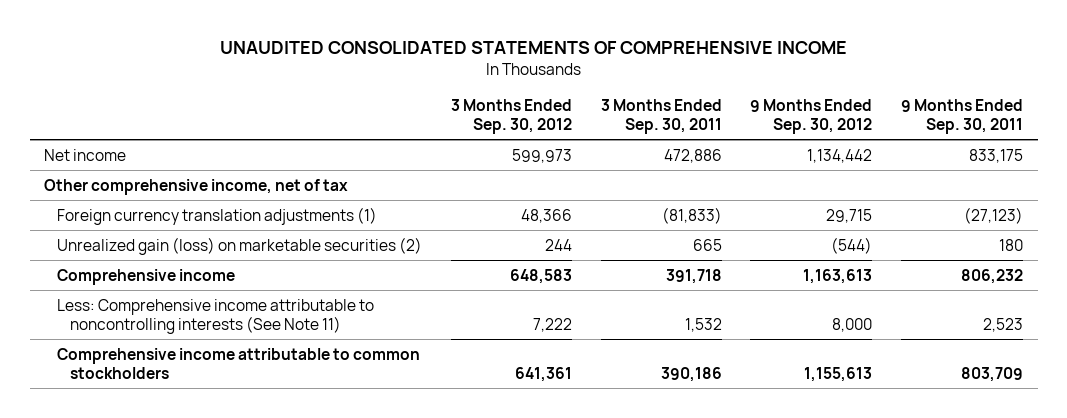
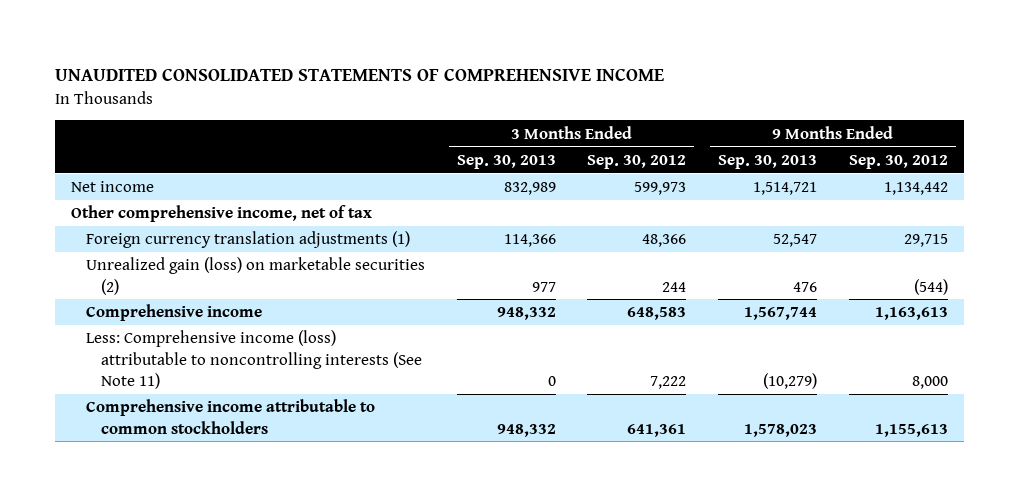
- | 3 Months Ended Sep. 30, 2012 | 3 Months Ended Sep. 30, 2011 | 9 Months Ended Sep. 30, 2012 | 9 Months Ended Sep. 30, 2011
+ | 3 Months Ended Sep. 30, 2013 | 3 Months Ended Sep. 30, 2012 | 9 Months Ended Sep. 30, 2013 | 9 Months Ended Sep. 30, 2012
- Less: Comprehensive income attributable to noncontrolling interests (See Note 11) | 7,222 | 1,532 | 8,000 | 2,523
+ Less: Comprehensive income (loss) attributable to noncontrolling interests (See Note 11) | 0 | 7,222 | (10,279) | 8,000

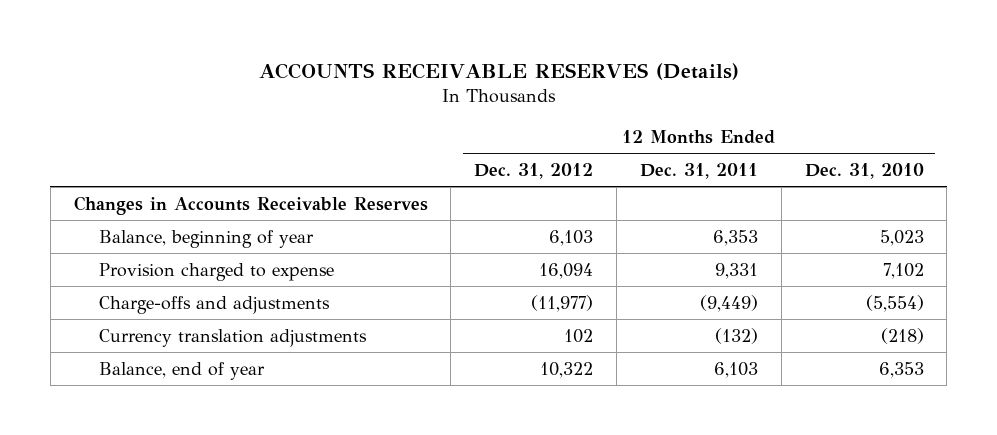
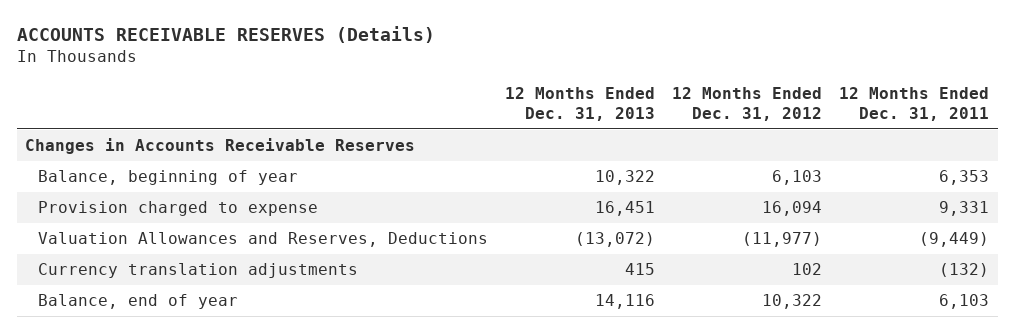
- | 12 Months Ended Dec. 31, 2012 | 12 Months Ended Dec. 31, 2011 | 12 Months Ended Dec. 31, 2010
+ | 12 Months Ended Dec. 31, 2013 | 12 Months Ended Dec. 31, 2012 | 12 Months Ended Dec. 31, 2011
- Charge-offs and adjustments | (11,977) | (9,449) | (5,554)
+ Valuation Allowances and Reserves, Deductions | (13,072) | (11,977) | (9,449)

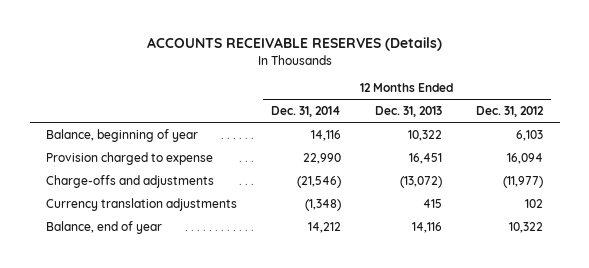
- | 12 Months Ended Dec. 31, 2013 | 12 Months Ended Dec. 31, 2012 | 12 Months Ended Dec. 31, 2011
+ | 12 Months Ended Dec. 31, 2014 | 12 Months Ended Dec. 31, 2013 | 12 Months Ended Dec. 31, 2012
- Changes in Accounts Receivable Reserves
- Valuation Allowances and Reserves, Deductions | (13,072) | (11,977) | (9,449)
+ Charge-offs and adjustments | (21,546) | (13,072) | (11,977)

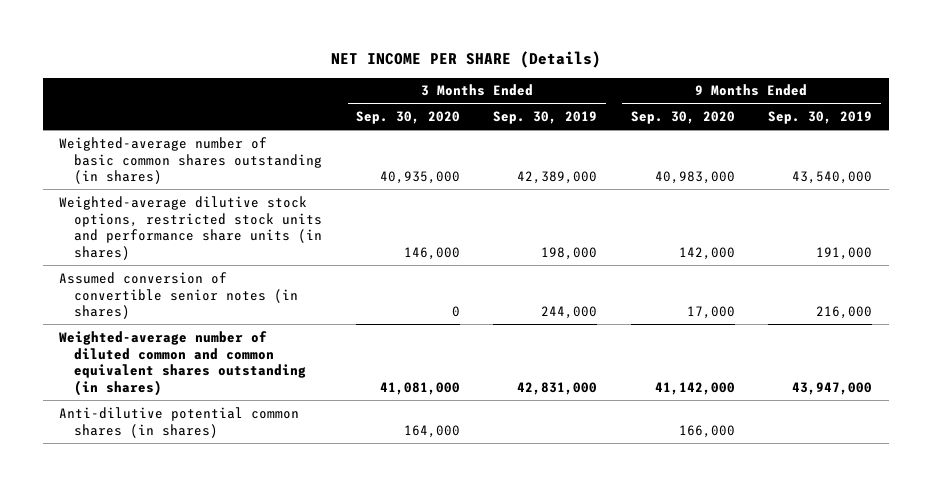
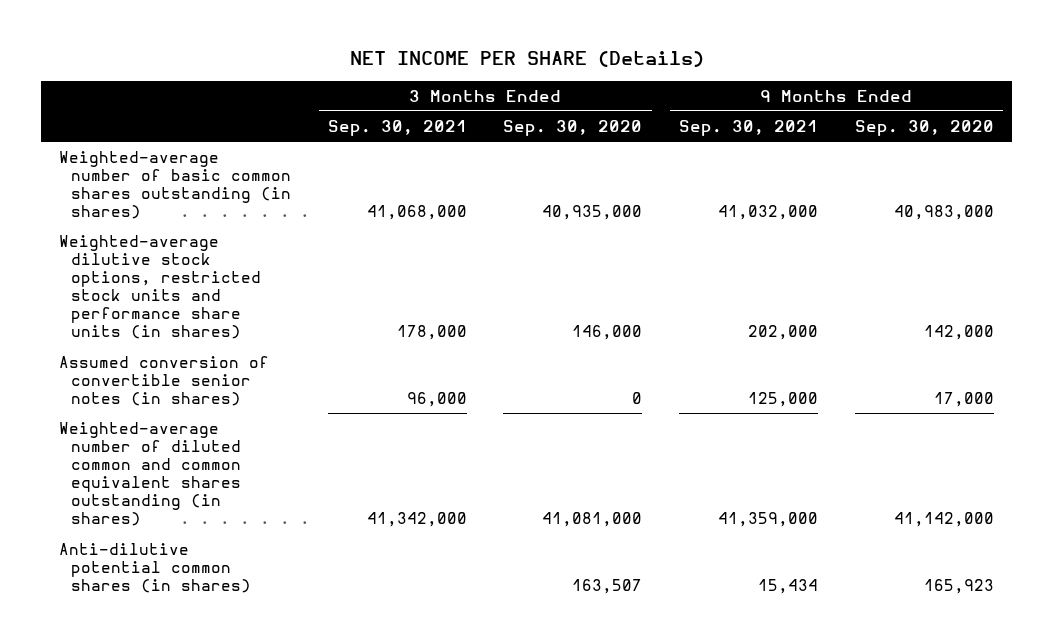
- | 3 Months Ended Sep. 30, 2020 | 3 Months Ended Sep. 30, 2019 | 9 Months Ended Sep. 30, 2020 | 9 Months Ended Sep. 30, 2019
+ | 3 Months Ended Sep. 30, 2021 | 3 Months Ended Sep. 30, 2020 | 9 Months Ended Sep. 30, 2021 | 9 Months Ended Sep. 30, 2020
- Anti-dilutive potential common shares (in shares) | 164,000 | | 166,000 |
+ Anti-dilutive potential common shares (in shares) | | 163,507 | 15,434 | 165,923

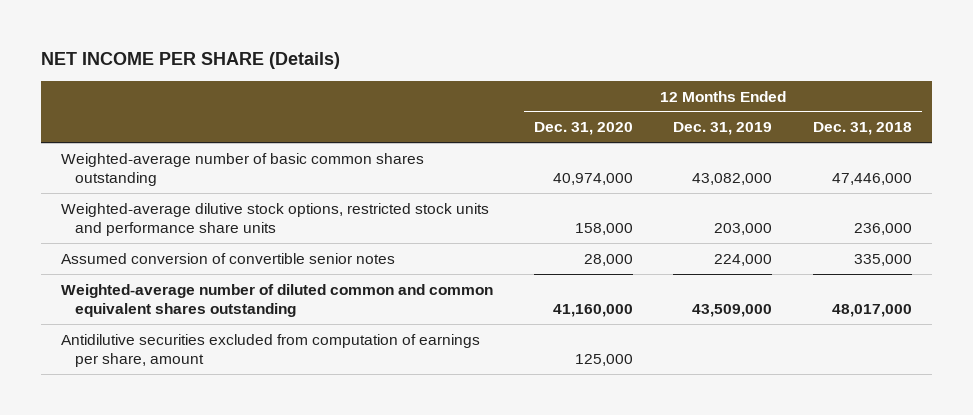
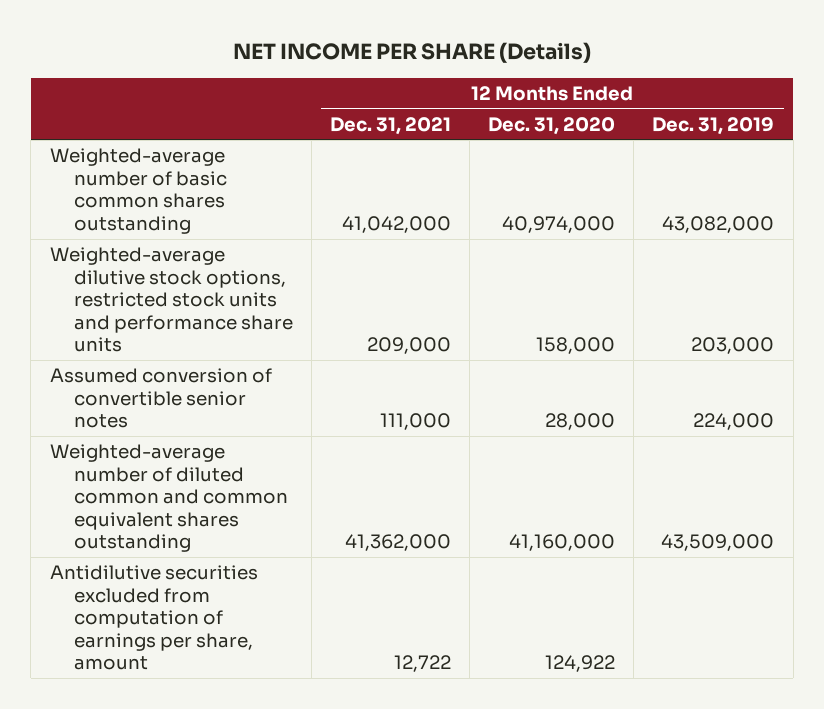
- | 12 Months Ended Dec. 31, 2020 | 12 Months Ended Dec. 31, 2019 | 12 Months Ended Dec. 31, 2018
+ | 12 Months Ended Dec. 31, 2021 | 12 Months Ended Dec. 31, 2020 | 12 Months Ended Dec. 31, 2019
- Antidilutive securities excluded from computation of earnings per share, amount | 125,000 | |
+ Antidilutive securities excluded from computation of earnings per share, amount | 12,722 | 124,922 |

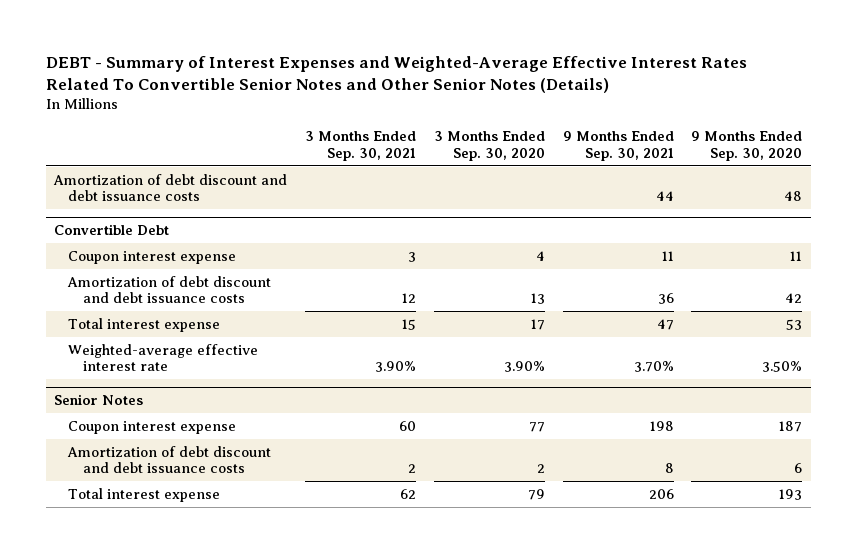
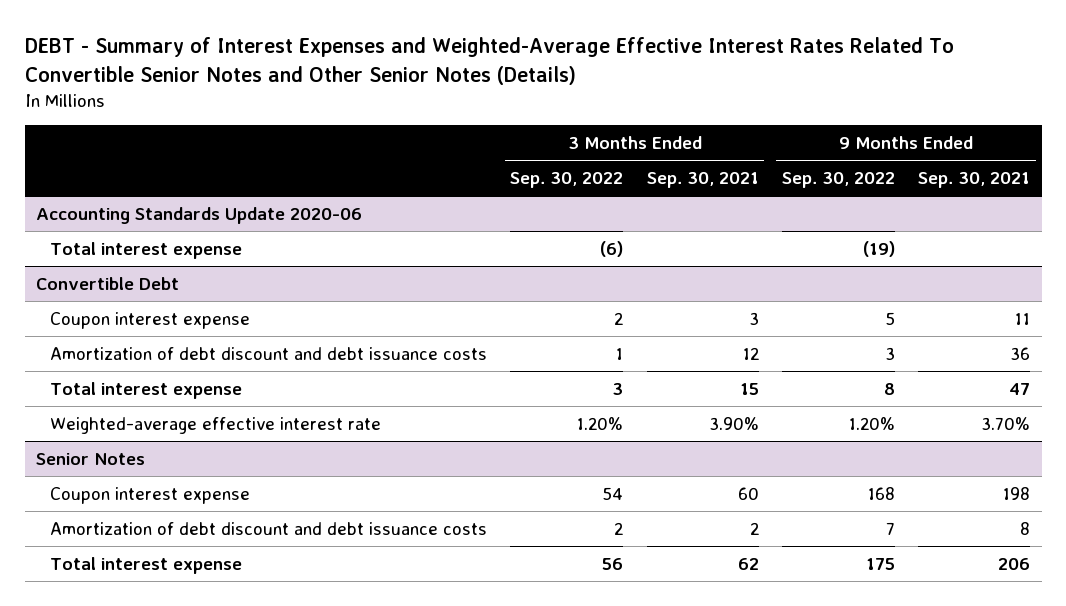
- | 3 Months Ended Sep. 30, 2021 | 3 Months Ended Sep. 30, 2020 | 9 Months Ended Sep. 30, 2021 | 9 Months Ended Sep. 30, 2020
+ | 3 Months Ended Sep. 30, 2022 | 3 Months Ended Sep. 30, 2021 | 9 Months Ended Sep. 30, 2022 | 9 Months Ended Sep. 30, 2021
- Amortization of debt discount and debt issuance costs | | | 44 | 48
+ Accounting Standards Update 2020-06
+ Total interest expense | (6) | | (19) |

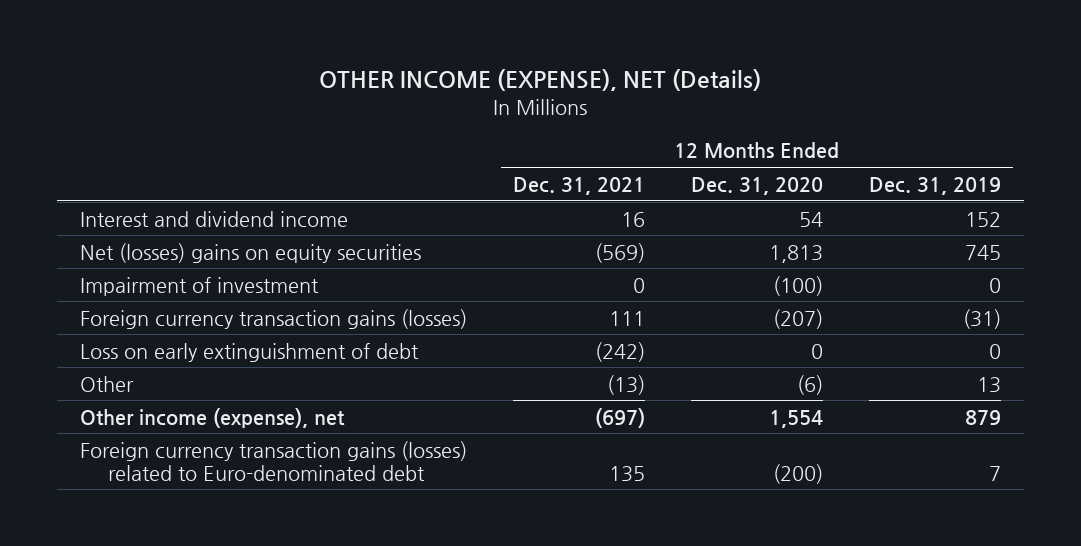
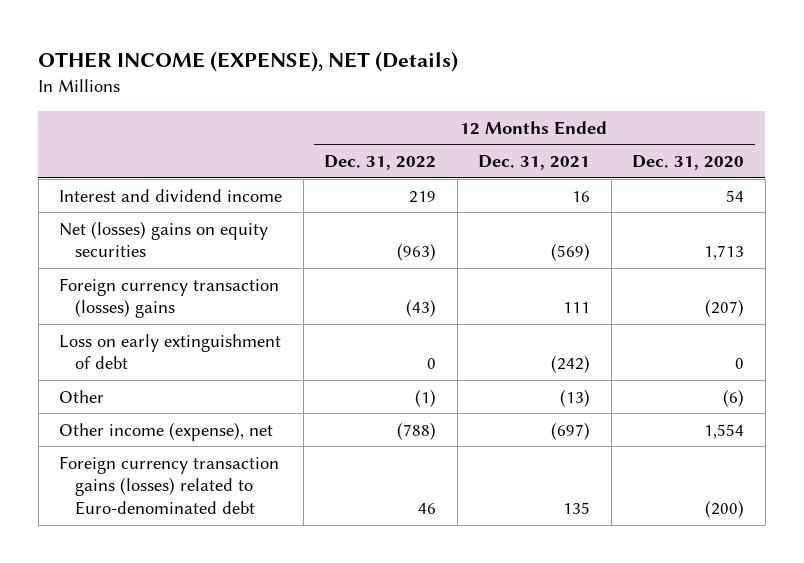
- | 12 Months Ended Dec. 31, 2021 | 12 Months Ended Dec. 31, 2020 | 12 Months Ended Dec. 31, 2019
+ | 12 Months Ended Dec. 31, 2022 | 12 Months Ended Dec. 31, 2021 | 12 Months Ended Dec. 31, 2020
- Net (losses) gains on equity securities | (569) | 1,813 | 745
- Impairment of investment | 0 | (100) | 0
- Foreign currency transaction gains (losses) | 111 | (207) | (31)
+ Net (losses) gains on equity securities | (963) | (569) | 1,713
+ Foreign currency transaction (losses) gains | (43) | 111 | (207)

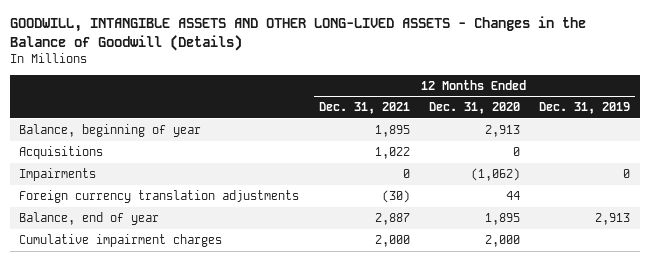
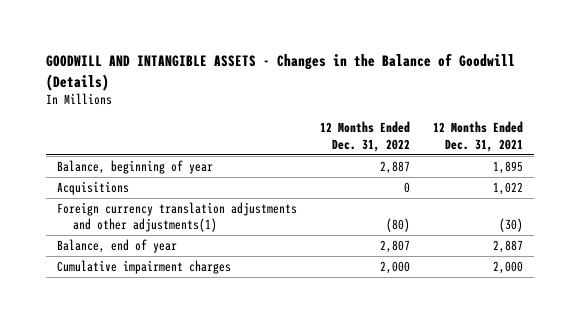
- GOODWILL, INTANGIBLE ASSETS AND OTHER LONG-LIVED ASSETS - Changes in the Balance of Goodwill (Details)
+ GOODWILL AND INTANGIBLE ASSETS - Changes in the Balance of Goodwill (Details)
- | 12 Months Ended Dec. 31, 2021 | 12 Months Ended Dec. 31, 2020 | 12 Months Ended Dec. 31, 2019
+ | 12 Months Ended Dec. 31, 2022 | 12 Months Ended Dec. 31, 2021
- Impairments | 0 | (1,062) | 0
- Foreign currency translation adjustments | (30) | 44 |
+ Foreign currency translation adjustments and other adjustments(1) | (80) | (30)

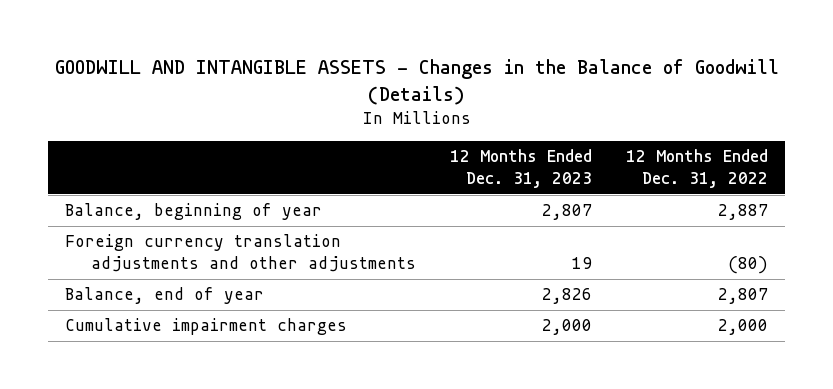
- | 12 Months Ended Dec. 31, 2022 | 12 Months Ended Dec. 31, 2021
+ | 12 Months Ended Dec. 31, 2023 | 12 Months Ended Dec. 31, 2022
- Acquisitions | 0 | 1,022
- Foreign currency translation adjustments and other adjustments(1) | (80) | (30)
+ Foreign currency translation adjustments and other adjustments | 19 | (80)

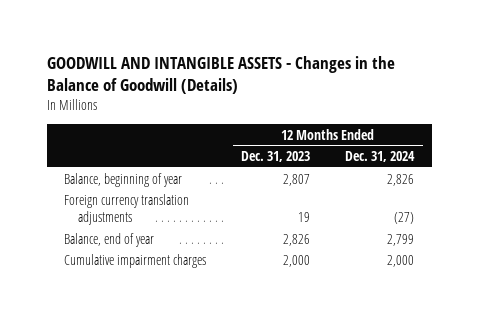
- | 12 Months Ended Dec. 31, 2023 | 12 Months Ended Dec. 31, 2022
+ | 12 Months Ended Dec. 31, 2023 | 12 Months Ended Dec. 31, 2024
- Foreign currency translation adjustments and other adjustments | 19 | (80)
+ Foreign currency translation adjustments | 19 | (27)

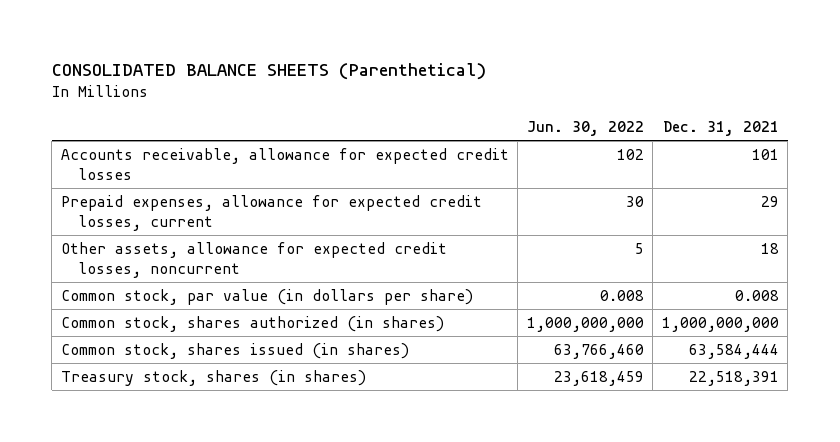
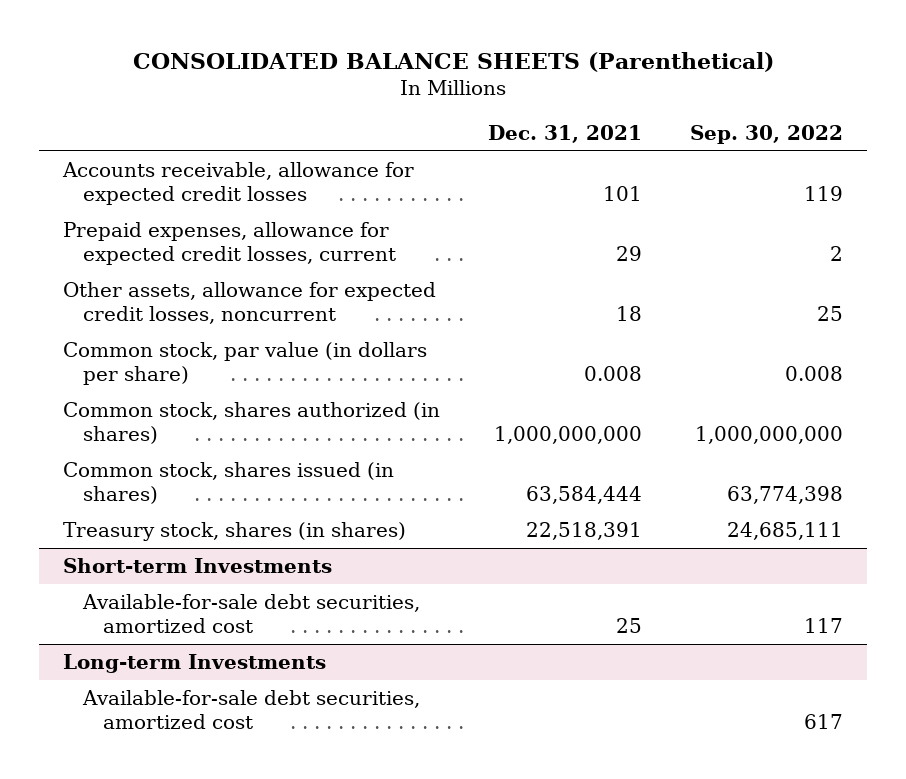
- | Jun. 30, 2022 | Dec. 31, 2021
+ | Dec. 31, 2021 | Sep. 30, 2022
+ Short-term Investments
+ Available-for-sale debt securities, amortized cost | 25 | 117
+ Long-term Investments
+ Available-for-sale debt securities, amortized cost | | 617

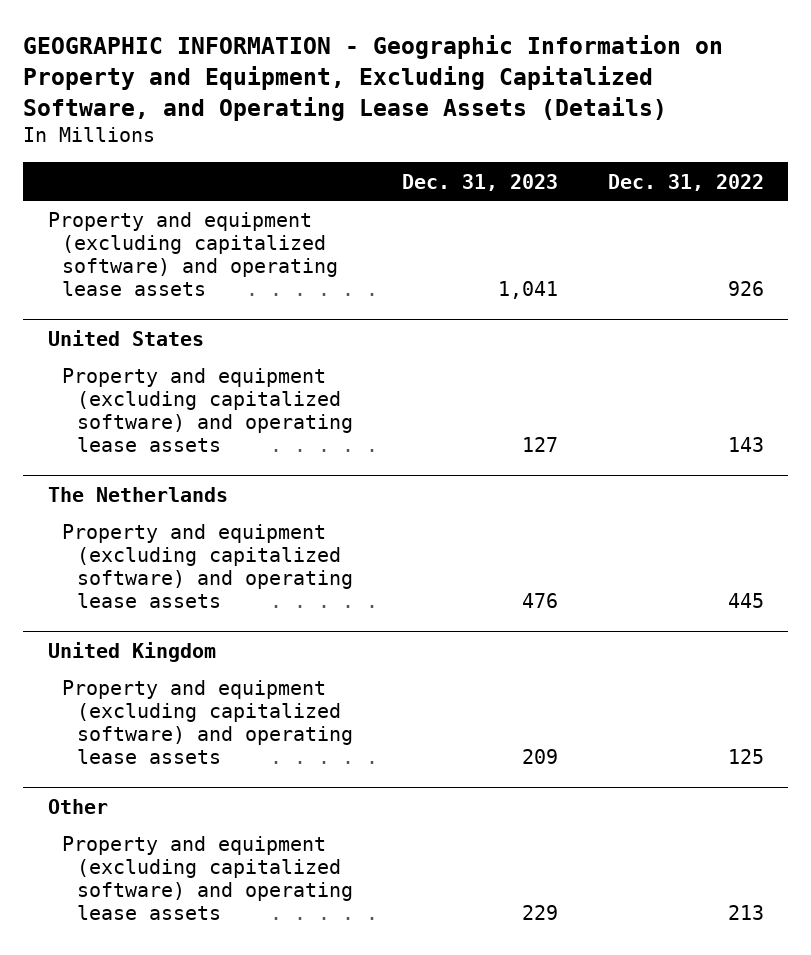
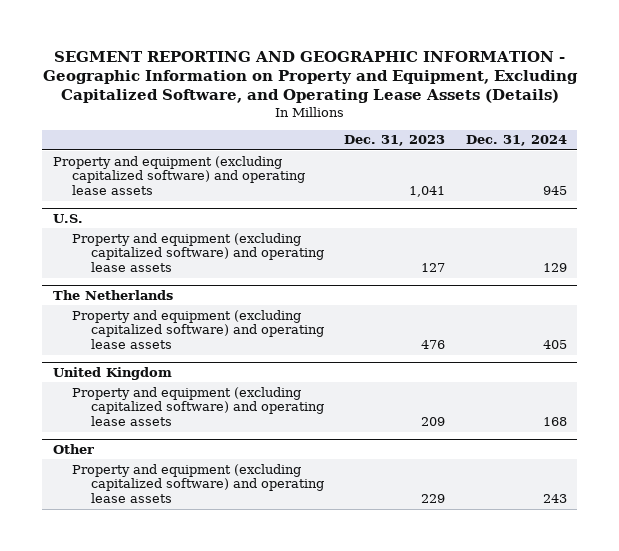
- GEOGRAPHIC INFORMATION - Geographic Information on Property and Equipment, Excluding Capitalized Software, and Operating Lease Assets (Details)
+ SEGMENT REPORTING AND GEOGRAPHIC INFORMATION - Geographic Information on Property and Equipment, Excluding Capitalized Software, and Operating Lease Assets (Details)
- | Dec. 31, 2023 | Dec. 31, 2022
+ | Dec. 31, 2023 | Dec. 31, 2024
- United States
+ U.S.

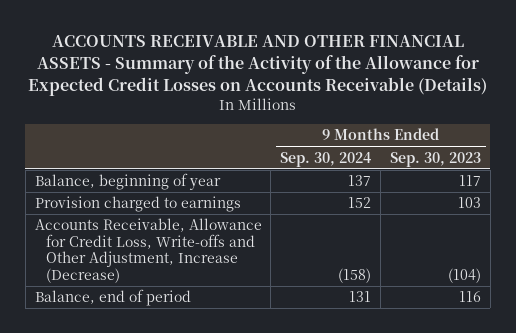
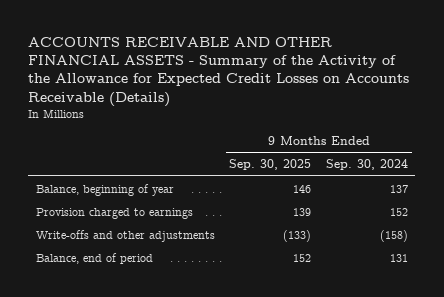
- | 9 Months Ended Sep. 30, 2024 | 9 Months Ended Sep. 30, 2023
+ | 9 Months Ended Sep. 30, 2025 | 9 Months Ended Sep. 30, 2024
- Accounts Receivable, Allowance for Credit Loss, Write-offs and Other Adjustment, Increase (Decrease) | (158) | (104)
+ Write-offs and other adjustments | (133) | (158)

